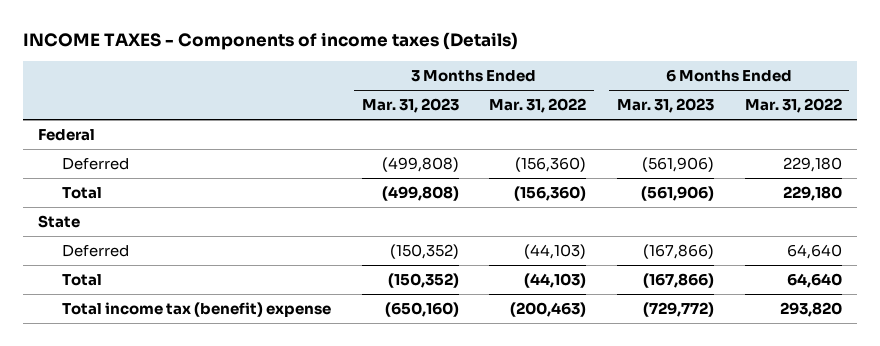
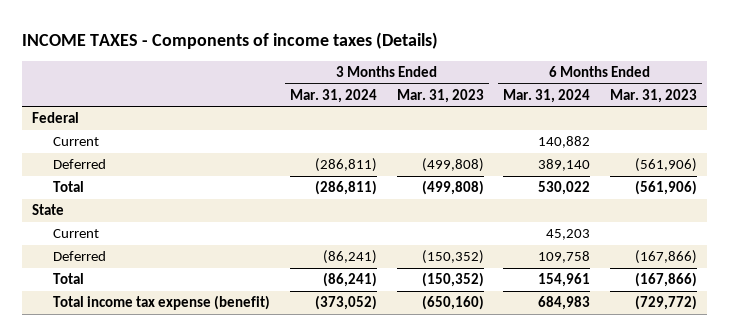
- | 3 Months Ended Mar. 31, 2023 | 3 Months Ended Mar. 31, 2022 | 6 Months Ended Mar. 31, 2023 | 6 Months Ended Mar. 31, 2022
+ | 3 Months Ended Mar. 31, 2024 | 3 Months Ended Mar. 31, 2023 | 6 Months Ended Mar. 31, 2024 | 6 Months Ended Mar. 31, 2023
+ Current | | | 140,882 |
+ Current | | | 45,203 |
- Total income tax (benefit) expense | (650,160) | (200,463) | (729,772) | 293,820
+ Total income tax expense (benefit) | (373,052) | (650,160) | 684,983 | (729,772)

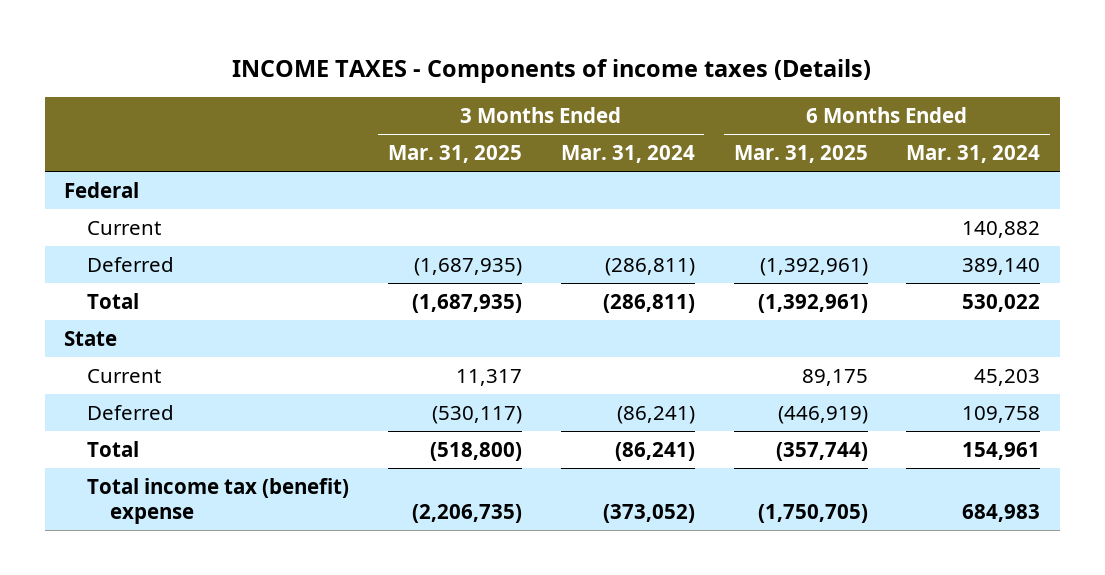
- | 3 Months Ended Mar. 31, 2024 | 3 Months Ended Mar. 31, 2023 | 6 Months Ended Mar. 31, 2024 | 6 Months Ended Mar. 31, 2023
+ | 3 Months Ended Mar. 31, 2025 | 3 Months Ended Mar. 31, 2024 | 6 Months Ended Mar. 31, 2025 | 6 Months Ended Mar. 31, 2024
- Total income tax expense (benefit) | (373,052) | (650,160) | 684,983 | (729,772)
+ Total income tax (benefit) expense | (2,206,735) | (373,052) | (1,750,705) | 684,983

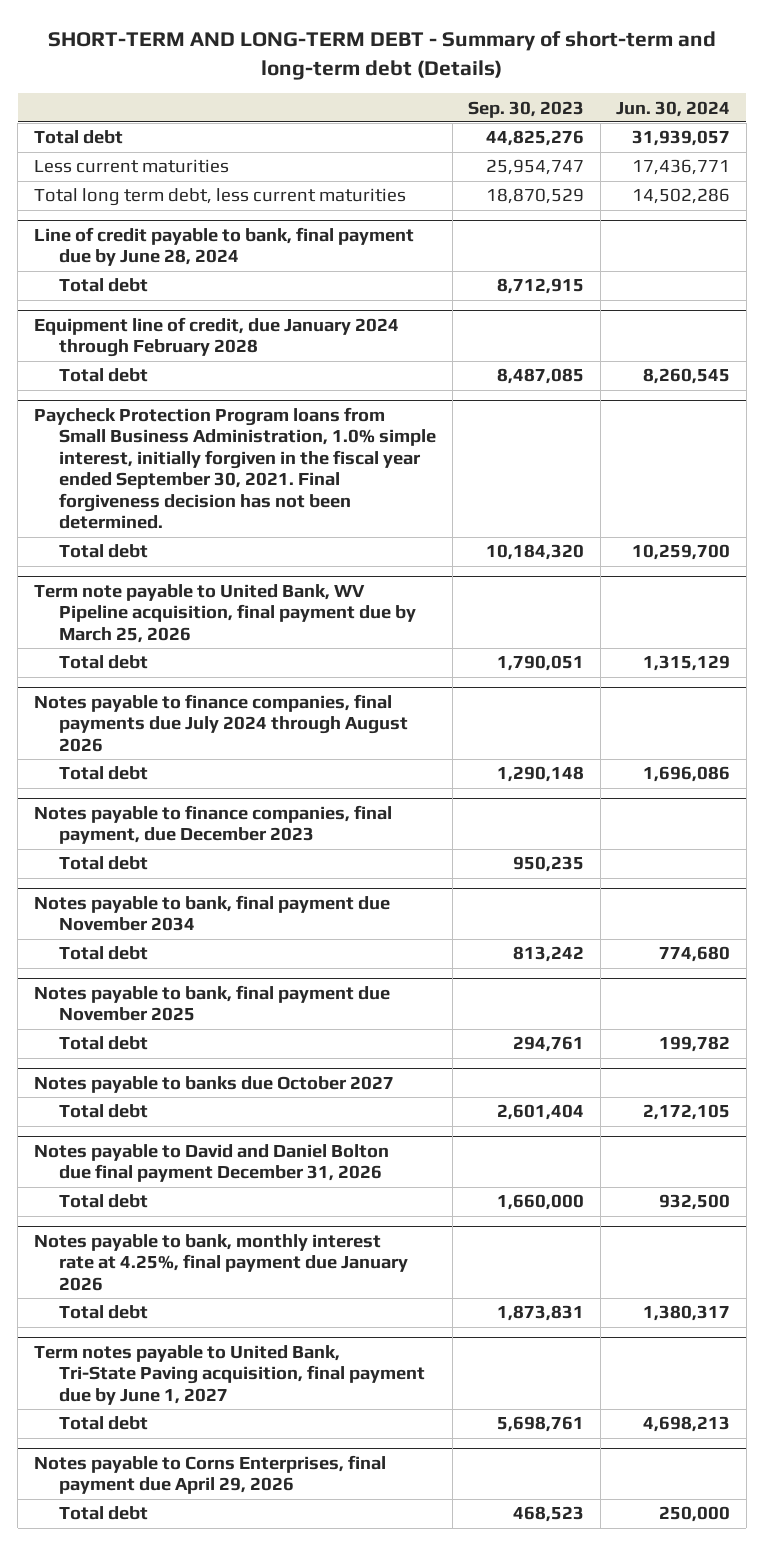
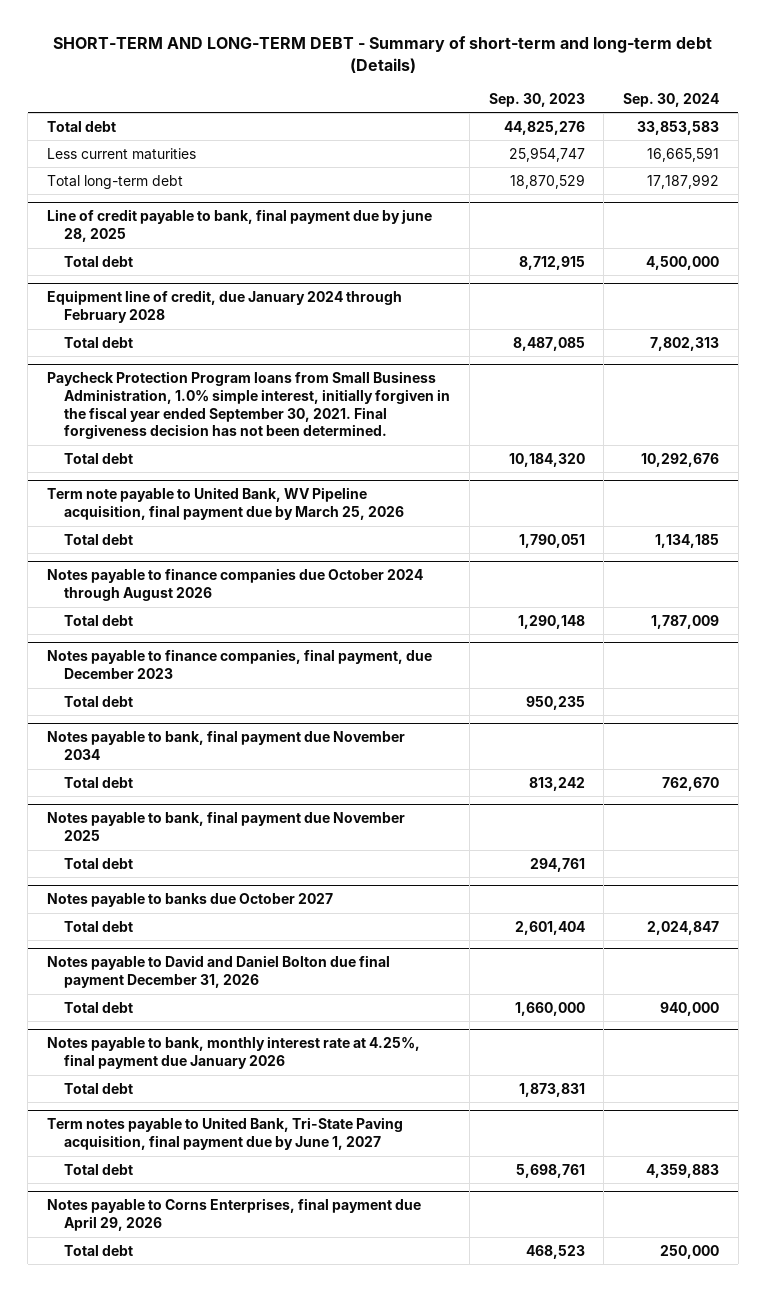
- | Sep. 30, 2023 | Jun. 30, 2024
+ | Sep. 30, 2023 | Sep. 30, 2024
- Total long term debt, less current maturities | 18,870,529 | 14,502,286
- Line of credit payable to bank, final payment due by June 28, 2024
+ Total long-term debt | 18,870,529 | 17,187,992
+ Line of credit payable to bank, final payment due by june 28, 2025
- Notes payable to finance companies, final payments due July 2024 through August 2026
+ Notes payable to finance companies due October 2024 through August 2026

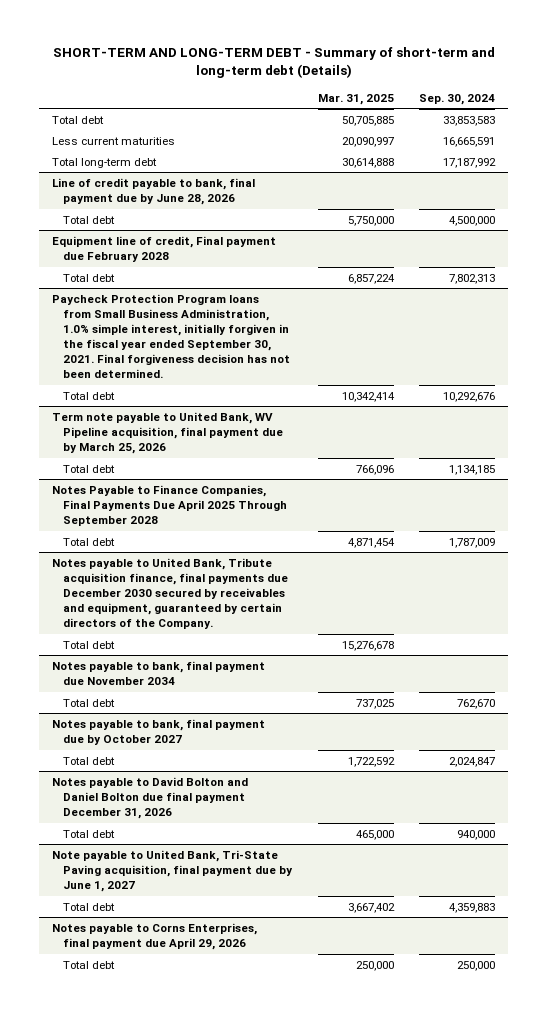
- | Sep. 30, 2023 | Sep. 30, 2024
+ | Mar. 31, 2025 | Sep. 30, 2024
- Line of credit payable to bank, final payment due by june 28, 2025
+ Line of credit payable to bank, final payment due by June 28, 2026
- Equipment line of credit, due January 2024 through February 2028
+ Equipment line of credit, Final payment due February 2028
- Notes payable to finance companies due October 2024 through August 2026
+ Notes Payable to Finance Companies, Final Payments Due April 2025 Through September 2028
- Notes payable to finance companies, final payment, due December 2023
+ Notes payable to United Bank, Tribute acquisition finance, final payments due December 2030 secured by receivables and equipment, guaranteed by certain directors of the Company.
- Notes payable to bank, final payment due November 2025
- Total debt | 294,761 |
- Notes payable to banks due October 2027
+ Notes payable to bank, final payment due by October 2027
- Notes payable to David and Daniel Bolton due final payment December 31, 2026
+ Notes payable to David Bolton and Daniel Bolton due final payment December 31, 2026
- Notes payable to bank, monthly interest rate at 4.25%, final payment due January 2026
- Total debt | 1,873,831 |
- Term notes payable to United Bank, Tri-State Paving acquisition, final payment due by June 1, 2027
+ Note payable to United Bank, Tri-State Paving acquisition, final payment due by June 1, 2027

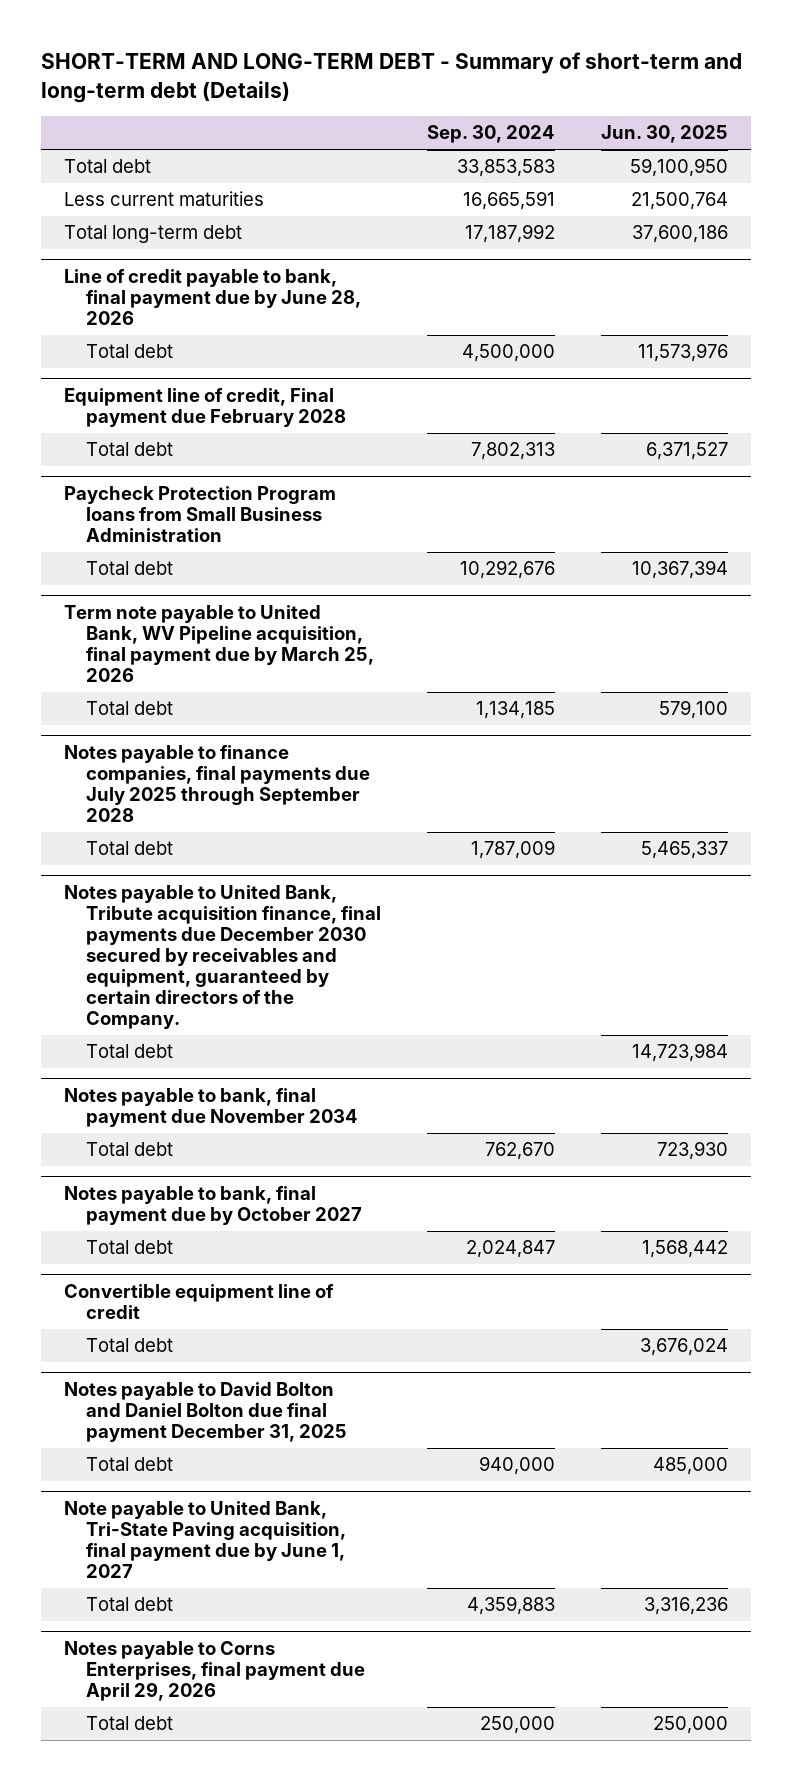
- | Mar. 31, 2025 | Sep. 30, 2024
+ | Sep. 30, 2024 | Jun. 30, 2025
- Paycheck Protection Program loans from Small Business Administration, 1.0% simple interest, initially forgiven in the fiscal year ended September 30, 2021. Final forgiveness decision has not been determined.
+ Paycheck Protection Program loans from Small Business Administration
- Notes Payable to Finance Companies, Final Payments Due April 2025 Through September 2028
+ Notes payable to finance companies, final payments due July 2025 through September 2028
- Notes payable to David Bolton and Daniel Bolton due final payment December 31, 2026
+ Convertible equipment line of credit
+ Total debt | | 3,676,024
+ Notes payable to David Bolton and Daniel Bolton due final payment December 31, 2025

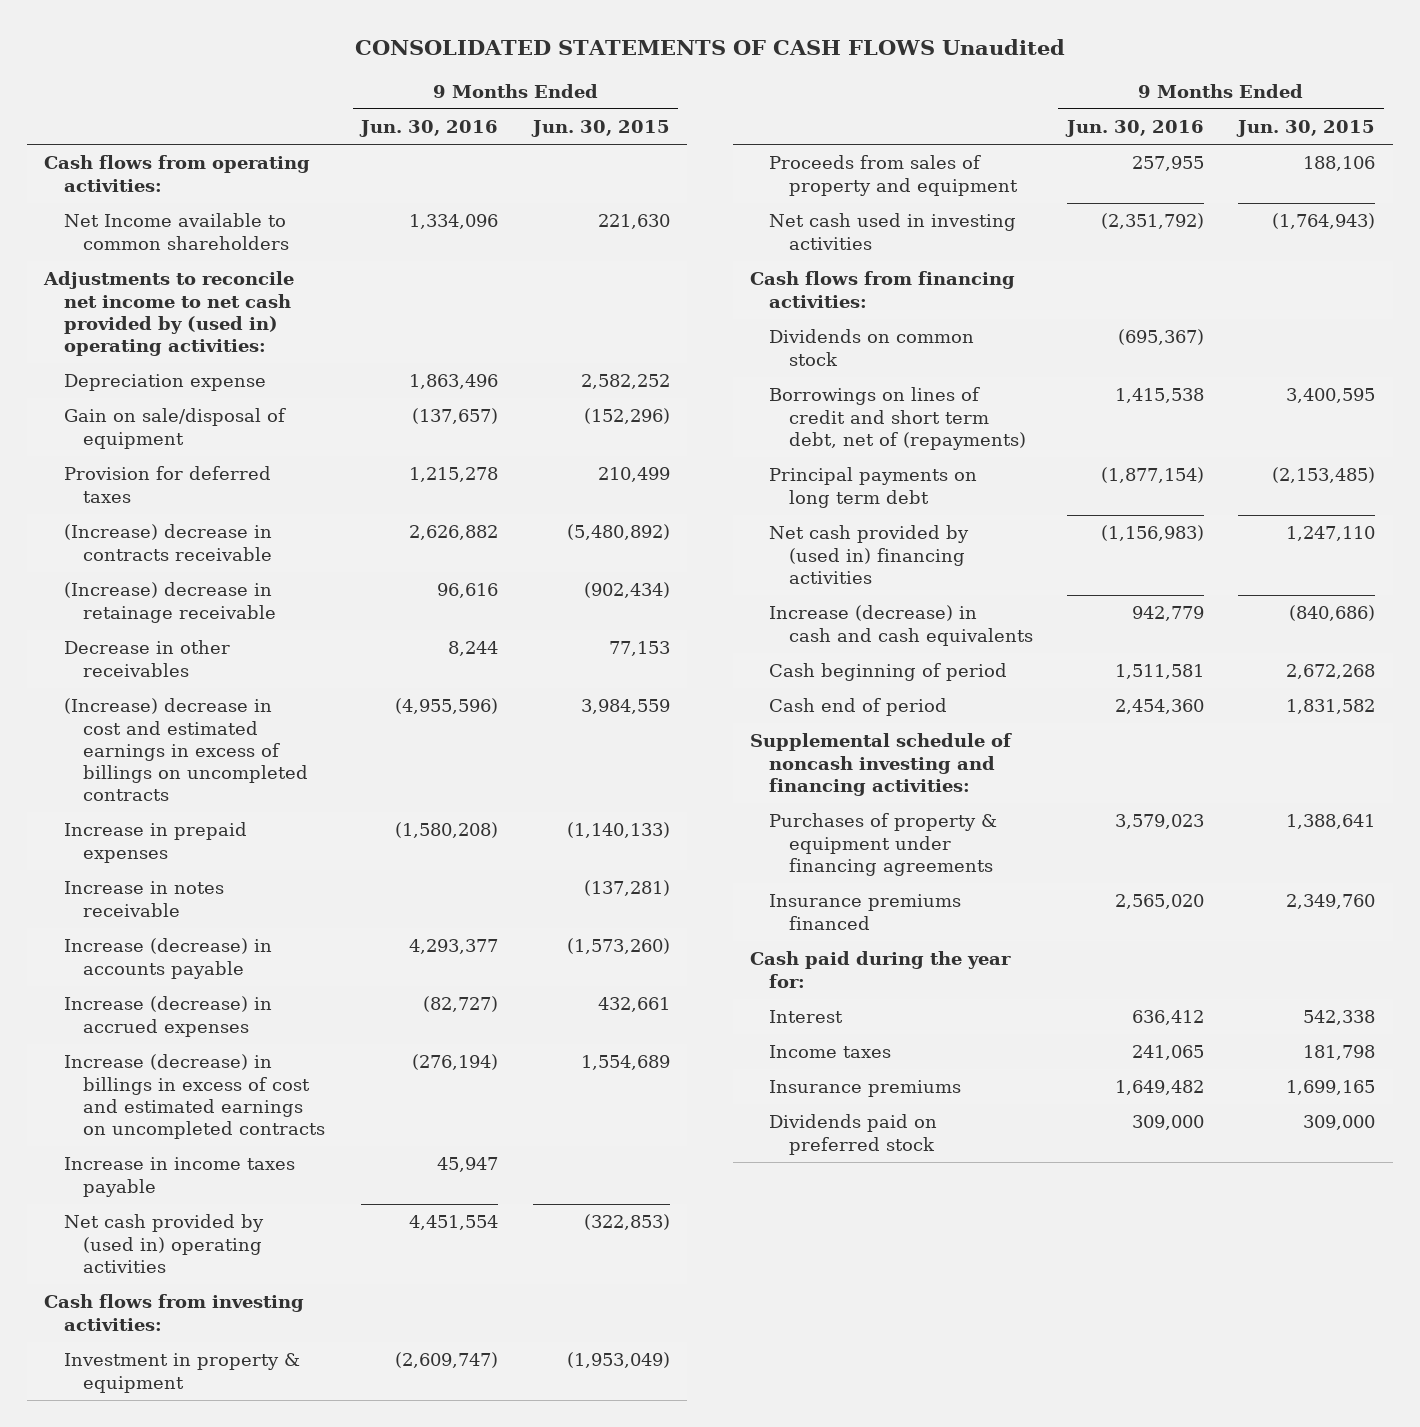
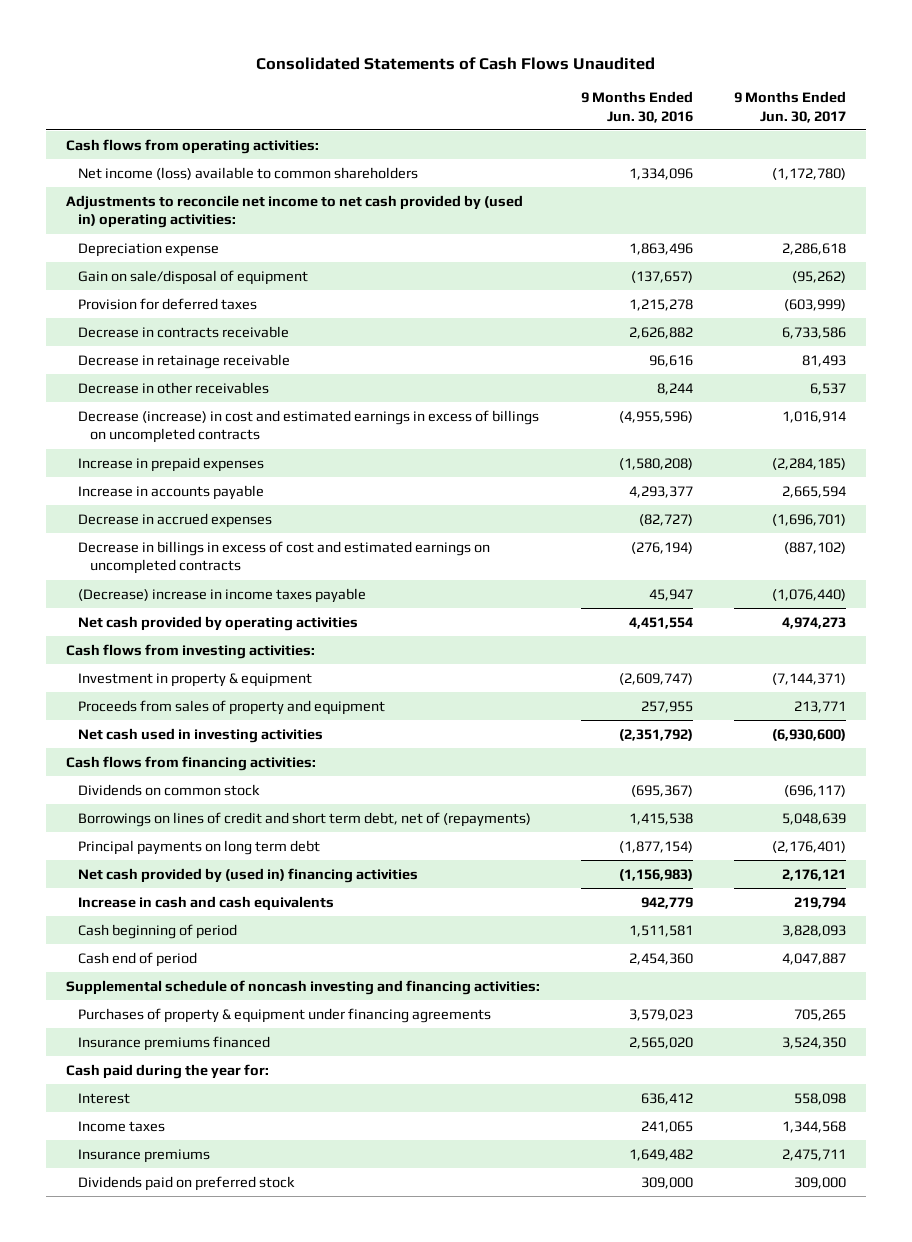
- CONSOLIDATED STATEMENTS OF CASH FLOWS Unaudited
+ Consolidated Statements of Cash Flows Unaudited
- | 9 Months Ended Jun. 30, 2016 | 9 Months Ended Jun. 30, 2015
+ | 9 Months Ended Jun. 30, 2016 | 9 Months Ended Jun. 30, 2017
- Net Income available to common shareholders | 1,334,096 | 221,630
+ Net income (loss) available to common shareholders | 1,334,096 | (1,172,780)
- (Increase) decrease in contracts receivable | 2,626,882 | (5,480,892)
- (Increase) decrease in retainage receivable | 96,616 | (902,434)
+ Decrease in contracts receivable | 2,626,882 | 6,733,586
+ Decrease in retainage receivable | 96,616 | 81,493
- (Increase) decrease in cost and estimated earnings in excess of billings on uncompleted contracts | (4,955,596) | 3,984,559
+ Decrease (increase) in cost and estimated earnings in excess of billings on uncompleted contracts | (4,955,596) | 1,016,914
- Increase in notes receivable | | (137,281)
- Increase (decrease) in accounts payable | 4,293,377 | (1,573,260)
- Increase (decrease) in accrued expenses | (82,727) | 432,661
- Increase (decrease) in billings in excess of cost and estimated earnings on uncompleted contracts | (276,194) | 1,554,689
- Increase in income taxes payable | 45,947 |
- Net cash provided by (used in) operating activities | 4,451,554 | (322,853)
+ Increase in accounts payable | 4,293,377 | 2,665,594
+ Decrease in accrued expenses | (82,727) | (1,696,701)
+ Decrease in billings in excess of cost and estimated earnings on uncompleted contracts | (276,194) | (887,102)
+ (Decrease) increase in income taxes payable | 45,947 | (1,076,440)
+ Net cash provided by operating activities | 4,451,554 | 4,974,273
- Increase (decrease) in cash and cash equivalents | 942,779 | (840,686)
+ Increase in cash and cash equivalents | 942,779 | 219,794

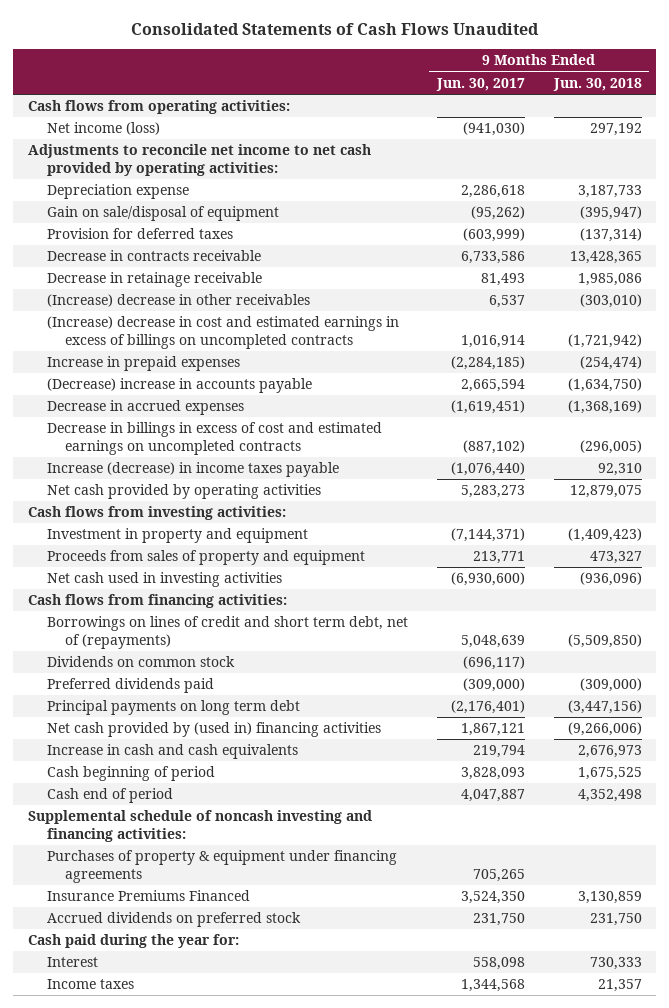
- | 9 Months Ended Jun. 30, 2016 | 9 Months Ended Jun. 30, 2017
+ | 9 Months Ended Jun. 30, 2017 | 9 Months Ended Jun. 30, 2018
- Net income (loss) available to common shareholders | 1,334,096 | (1,172,780)
- Adjustments to reconcile net income to net cash provided by (used in) operating activities:
+ Net income (loss) | (941,030) | 297,192
+ Adjustments to reconcile net income to net cash provided by operating activities:
- Decrease in other receivables | 8,244 | 6,537
- Decrease (increase) in cost and estimated earnings in excess of billings on uncompleted contracts | (4,955,596) | 1,016,914
+ (Increase) decrease in other receivables | 6,537 | (303,010)
+ (Increase) decrease in cost and estimated earnings in excess of billings on uncompleted contracts | 1,016,914 | (1,721,942)
- Increase in accounts payable | 4,293,377 | 2,665,594
- Decrease in accrued expenses | (82,727) | (1,696,701)
+ (Decrease) increase in accounts payable | 2,665,594 | (1,634,750)
+ Decrease in accrued expenses | (1,619,451) | (1,368,169)
- (Decrease) increase in income taxes payable | 45,947 | (1,076,440)
- Net cash provided by operating activities | 4,451,554 | 4,974,273
+ Increase (decrease) in income taxes payable | (1,076,440) | 92,310
+ Net cash provided by operating activities | 5,283,273 | 12,879,075
- Investment in property & equipment | (2,609,747) | (7,144,371)
+ Investment in property and equipment | (7,144,371) | (1,409,423)
moved down: Dividends on common stock | (696,117) |
+ Preferred dividends paid | (309,000) | (309,000)
- Net cash provided by (used in) financing activities | (1,156,983) | 2,176,121
+ Net cash provided by (used in) financing activities | 1,867,121 | (9,266,006)
- Insurance premiums financed | 2,565,020 | 3,524,350
+ Insurance Premiums Financed | 3,524,350 | 3,130,859
+ Accrued dividends on preferred stock | 231,750 | 231,750
- Insurance premiums | 1,649,482 | 2,475,711
- Dividends paid on preferred stock | 309,000 | 309,000

